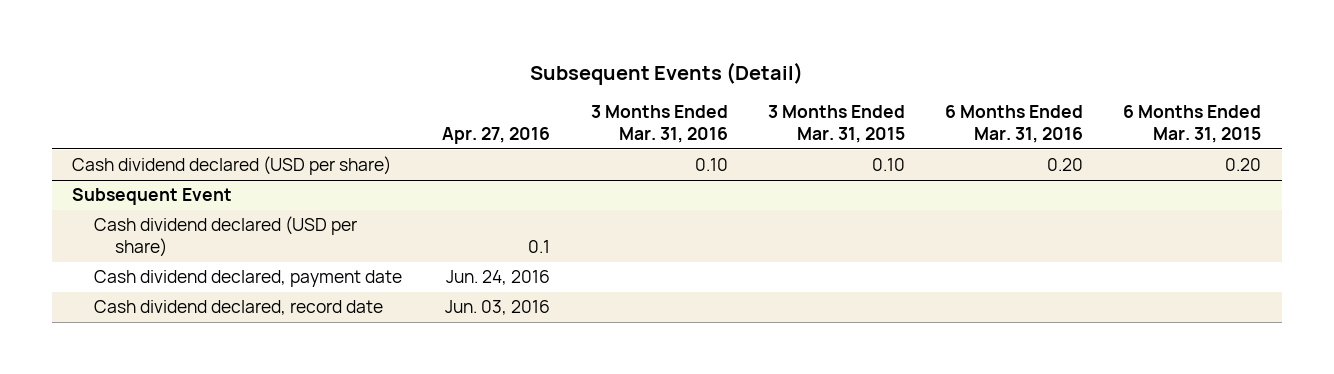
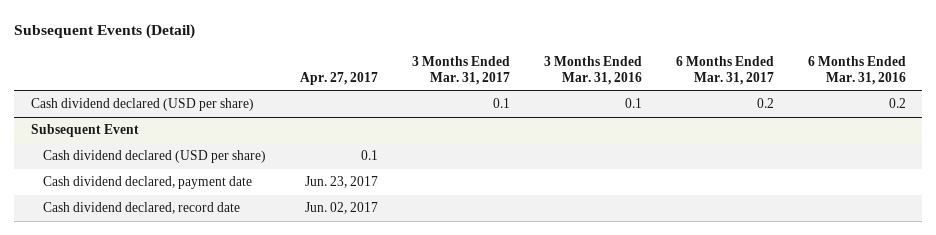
- | Apr. 27, 2016 | 3 Months Ended Mar. 31, 2016 | 3 Months Ended Mar. 31, 2015 | 6 Months Ended Mar. 31, 2016 | 6 Months Ended Mar. 31, 2015
+ | Apr. 27, 2017 | 3 Months Ended Mar. 31, 2017 | 3 Months Ended Mar. 31, 2016 | 6 Months Ended Mar. 31, 2017 | 6 Months Ended Mar. 31, 2016
- Cash dividend declared (USD per share) | | 0.10 | 0.10 | 0.20 | 0.20
+ Cash dividend declared (USD per share) | | 0.1 | 0.1 | 0.2 | 0.2

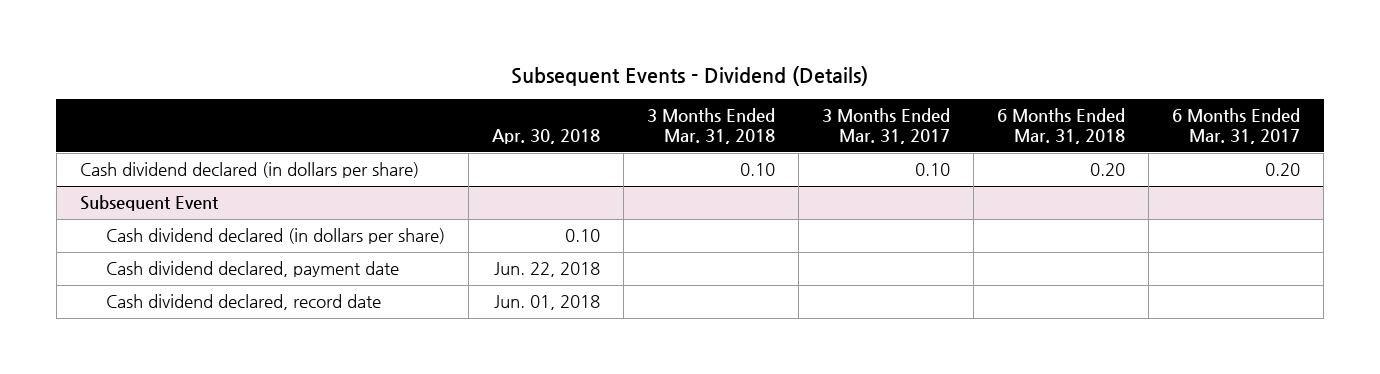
- Subsequent Events (Detail)
+ Subsequent Events - Dividend (Details)
- | Apr. 27, 2017 | 3 Months Ended Mar. 31, 2017 | 3 Months Ended Mar. 31, 2016 | 6 Months Ended Mar. 31, 2017 | 6 Months Ended Mar. 31, 2016
+ | Apr. 30, 2018 | 3 Months Ended Mar. 31, 2018 | 3 Months Ended Mar. 31, 2017 | 6 Months Ended Mar. 31, 2018 | 6 Months Ended Mar. 31, 2017
- Cash dividend declared (USD per share) | | 0.1 | 0.1 | 0.2 | 0.2
+ Cash dividend declared (in dollars per share) | | 0.10 | 0.10 | 0.20 | 0.20
@ Subsequent Event
- Cash dividend declared (USD per share) | 0.1 | | | |
+ Cash dividend declared (in dollars per share) | 0.10 | | | |

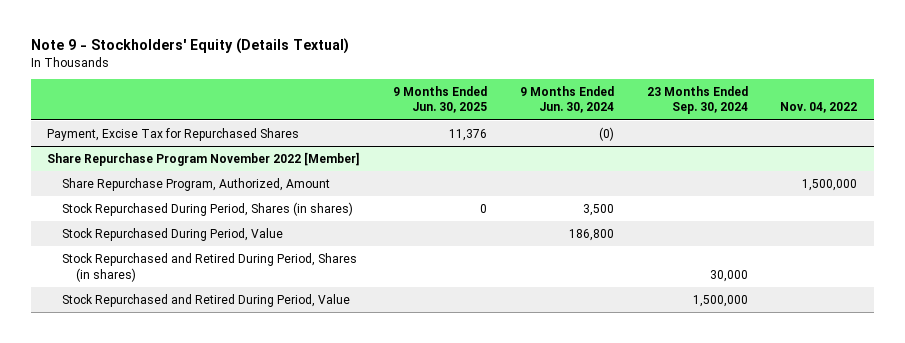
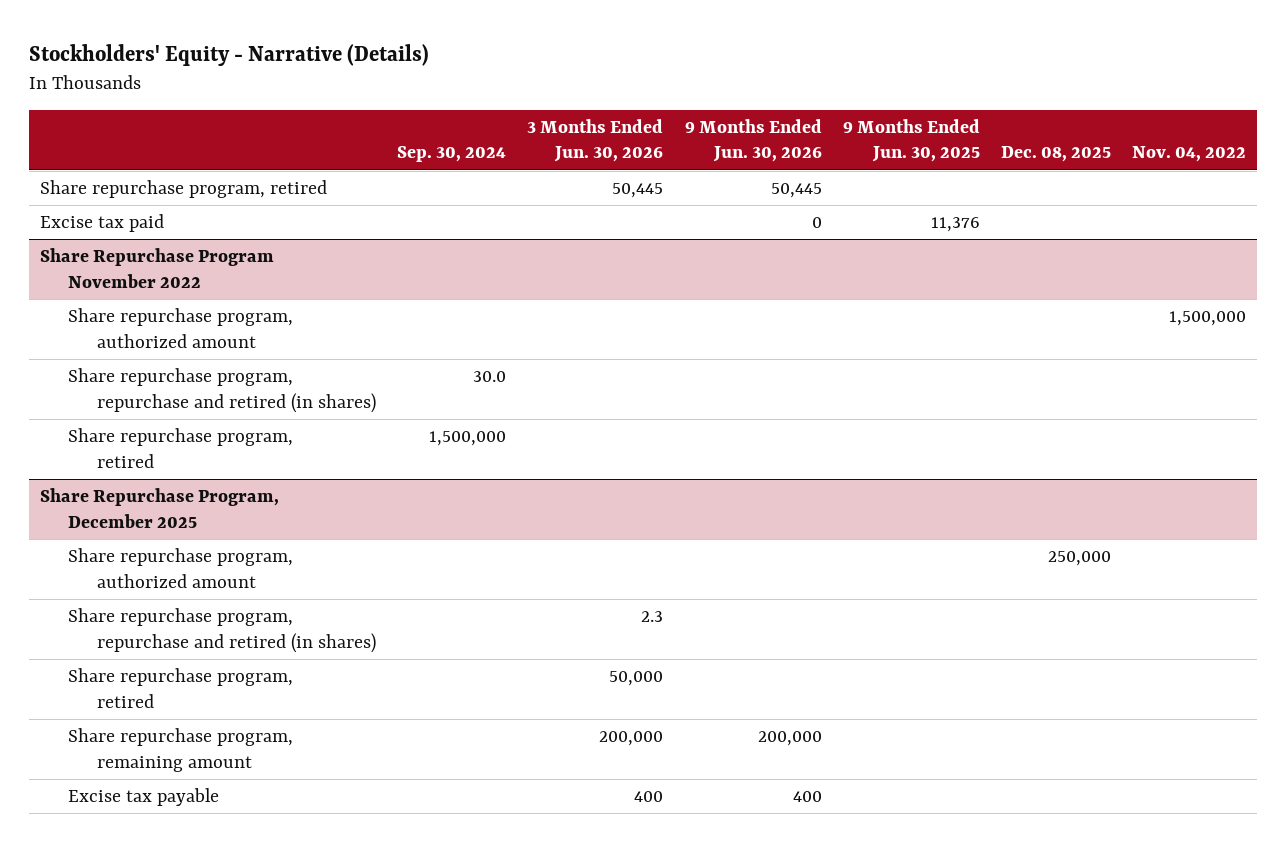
- Note 9 - Stockholders' Equity (Details Textual)
+ Stockholders' Equity - Narrative (Details)
- | 9 Months Ended Jun. 30, 2025 | 9 Months Ended Jun. 30, 2024 | 23 Months Ended Sep. 30, 2024 | Nov. 04, 2022
+ | Sep. 30, 2024 | 3 Months Ended Jun. 30, 2026 | 9 Months Ended Jun. 30, 2026 | 9 Months Ended Jun. 30, 2025 | Dec. 08, 2025 | Nov. 04, 2022
- Payment, Excise Tax for Repurchased Shares | 11,376 | (0) | |
- Share Repurchase Program November 2022 [Member]
- Share Repurchase Program, Authorized, Amount | | | | 1,500,000
- Stock Repurchased During Period, Shares (in shares) | 0 | 3,500 | |
- Stock Repurchased During Period, Value | | 186,800 | |
- Stock Repurchased and Retired During Period, Shares (in shares) | | | 30,000 |
- Stock Repurchased and Retired During Period, Value | | | 1,500,000 |
+ Share repurchase program, retired | | 50,445 | 50,445 | | |
+ Excise tax paid | | | 0 | 11,376 | |
+ Share Repurchase Program November 2022
+ Share repurchase program, authorized amount | | | | | | 1,500,000
+ Share repurchase program, repurchase and retired (in shares) | 30.0 | | | | |
+ Share repurchase program, retired | 1,500,000 | | | | |
+ Share Repurchase Program, December 2025
+ Share repurchase program, authorized amount | | | | | 250,000 |
+ Share repurchase program, repurchase and retired (in shares) | | 2.3 | | | |
+ Share repurchase program, retired | | 50,000 | | | |
+ Share repurchase program, remaining amount | | 200,000 | 200,000 | | |
+ Excise tax payable | | 400 | 400 | | |

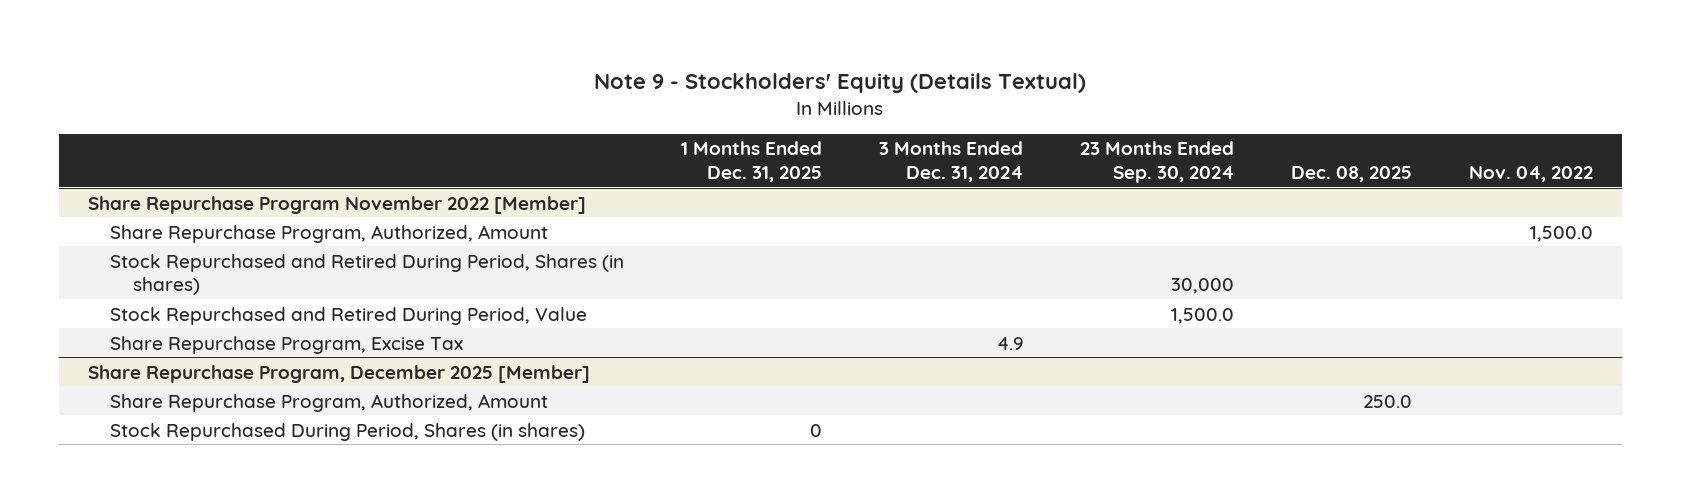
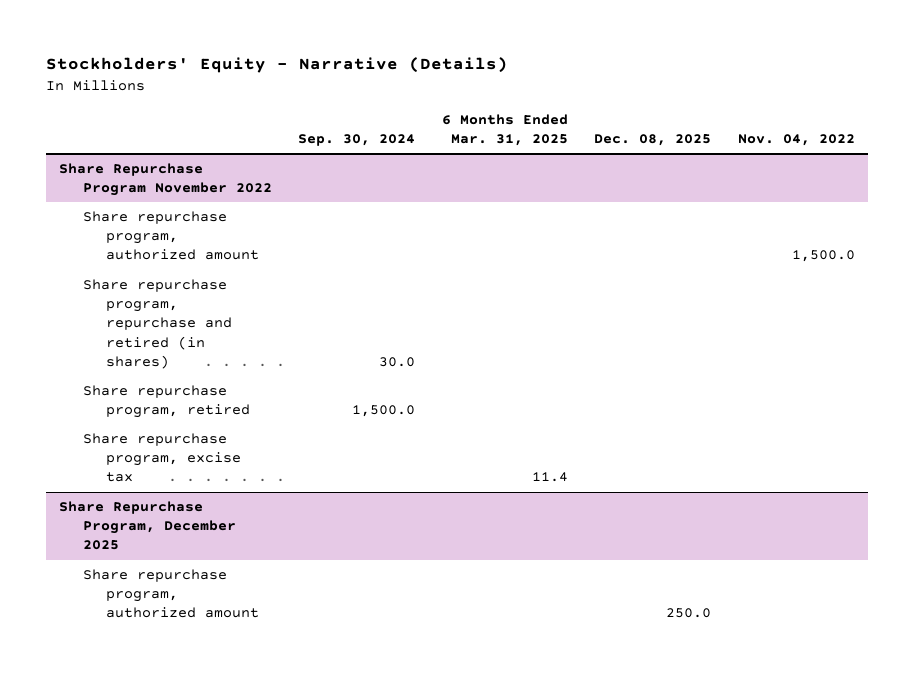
- Note 9 - Stockholders' Equity (Details Textual)
+ Stockholders' Equity - Narrative (Details)
- | 1 Months Ended Dec. 31, 2025 | 3 Months Ended Dec. 31, 2024 | 23 Months Ended Sep. 30, 2024 | Dec. 08, 2025 | Nov. 04, 2022
+ | Sep. 30, 2024 | 6 Months Ended Mar. 31, 2025 | Dec. 08, 2025 | Nov. 04, 2022
- Share Repurchase Program November 2022 [Member]
- Share Repurchase Program, Authorized, Amount | | | | | 1,500.0
- Stock Repurchased and Retired During Period, Shares (in shares) | | | 30,000 | |
- Stock Repurchased and Retired During Period, Value | | | 1,500.0 | |
- Share Repurchase Program, Excise Tax | | 4.9 | | |
- Share Repurchase Program, December 2025 [Member]
- Share Repurchase Program, Authorized, Amount | | | | 250.0 |
- Stock Repurchased During Period, Shares (in shares) | 0 | | | |
+ Share Repurchase Program November 2022
+ Share repurchase program, authorized amount | | | | 1,500.0
+ Share repurchase program, repurchase and retired (in shares) | 30.0 | | |
+ Share repurchase program, retired | 1,500.0 | | |
+ Share repurchase program, excise tax | | 11.4 | |
+ Share Repurchase Program, December 2025
+ Share repurchase program, authorized amount | | | 250.0 |

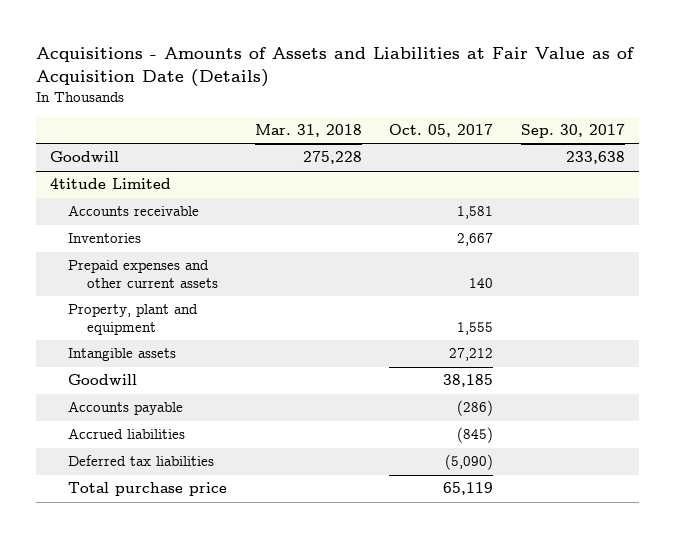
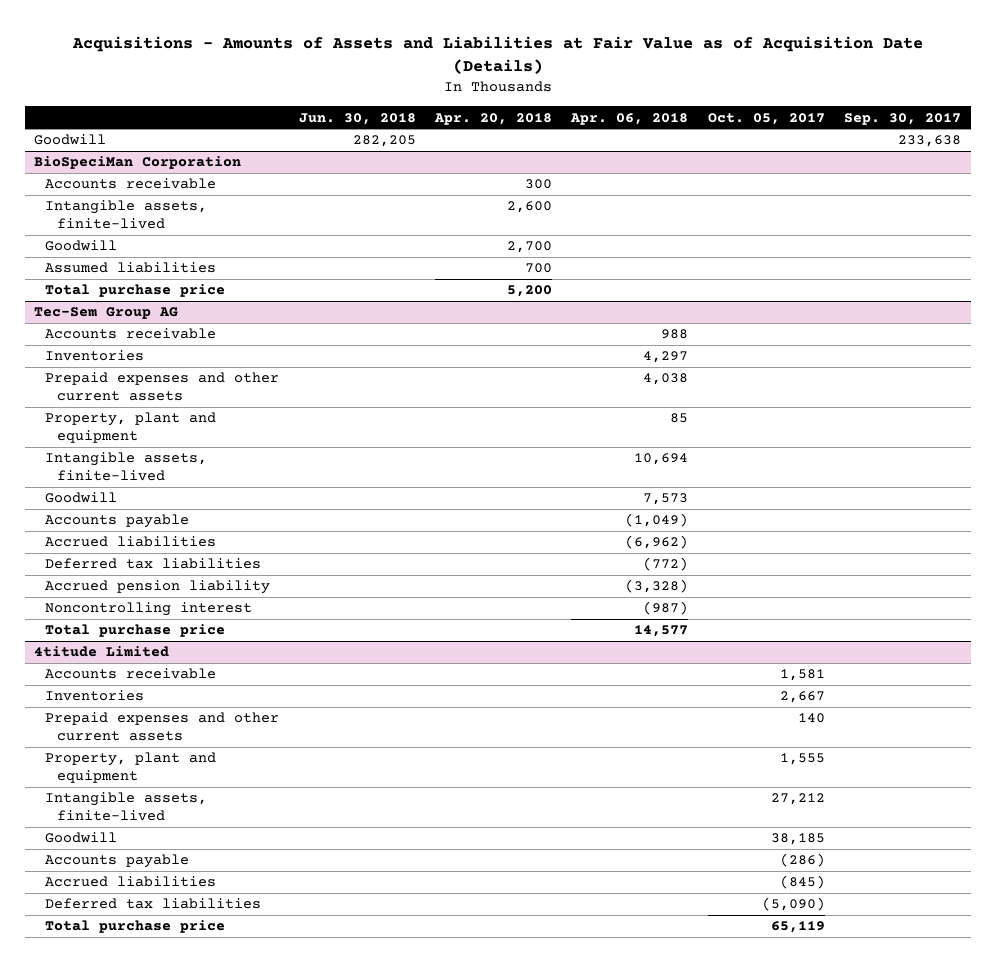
- | Mar. 31, 2018 | Oct. 05, 2017 | Sep. 30, 2017
+ | Jun. 30, 2018 | Apr. 20, 2018 | Apr. 06, 2018 | Oct. 05, 2017 | Sep. 30, 2017
+ BioSpeciMan Corporation
+ Accounts receivable | | 300 | | |
+ Intangible assets, finite-lived | | 2,600 | | |
+ Goodwill | | 2,700 | | |
+ Assumed liabilities | | 700 | | |
+ Total purchase price | | 5,200 | | |
+ Tec-Sem Group AG
+ Accounts receivable | | | 988 | |
+ Inventories | | | 4,297 | |
+ Prepaid expenses and other current assets | | | 4,038 | |
+ Property, plant and equipment | | | 85 | |
+ Intangible assets, finite-lived | | | 10,694 | |
+ Goodwill | | | 7,573 | |
+ Accounts payable | | | (1,049) | |
+ Accrued liabilities | | | (6,962) | |
+ Deferred tax liabilities | | | (772) | |
+ Accrued pension liability | | | (3,328) | |
+ Noncontrolling interest | | | (987) | |
+ Total purchase price | | | 14,577 | |
@ 4titude Limited
- Intangible assets | | 27,212 |
+ Intangible assets, finite-lived | | | | 27,212 |

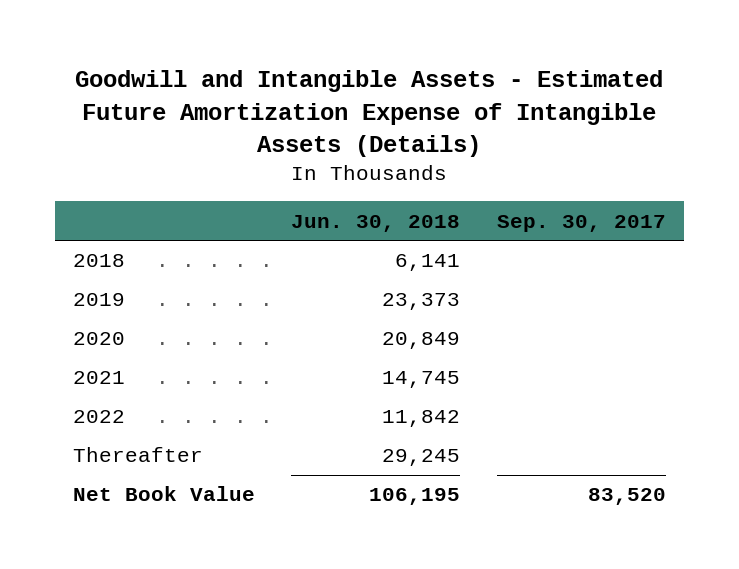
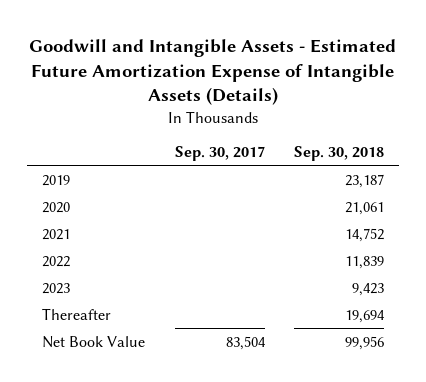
- | Jun. 30, 2018 | Sep. 30, 2017
+ | Sep. 30, 2017 | Sep. 30, 2018
- 2018 | 6,141 |
+ 2023 | | 9,423
- Net Book Value | 106,195 | 83,520
+ Net Book Value | 83,504 | 99,956

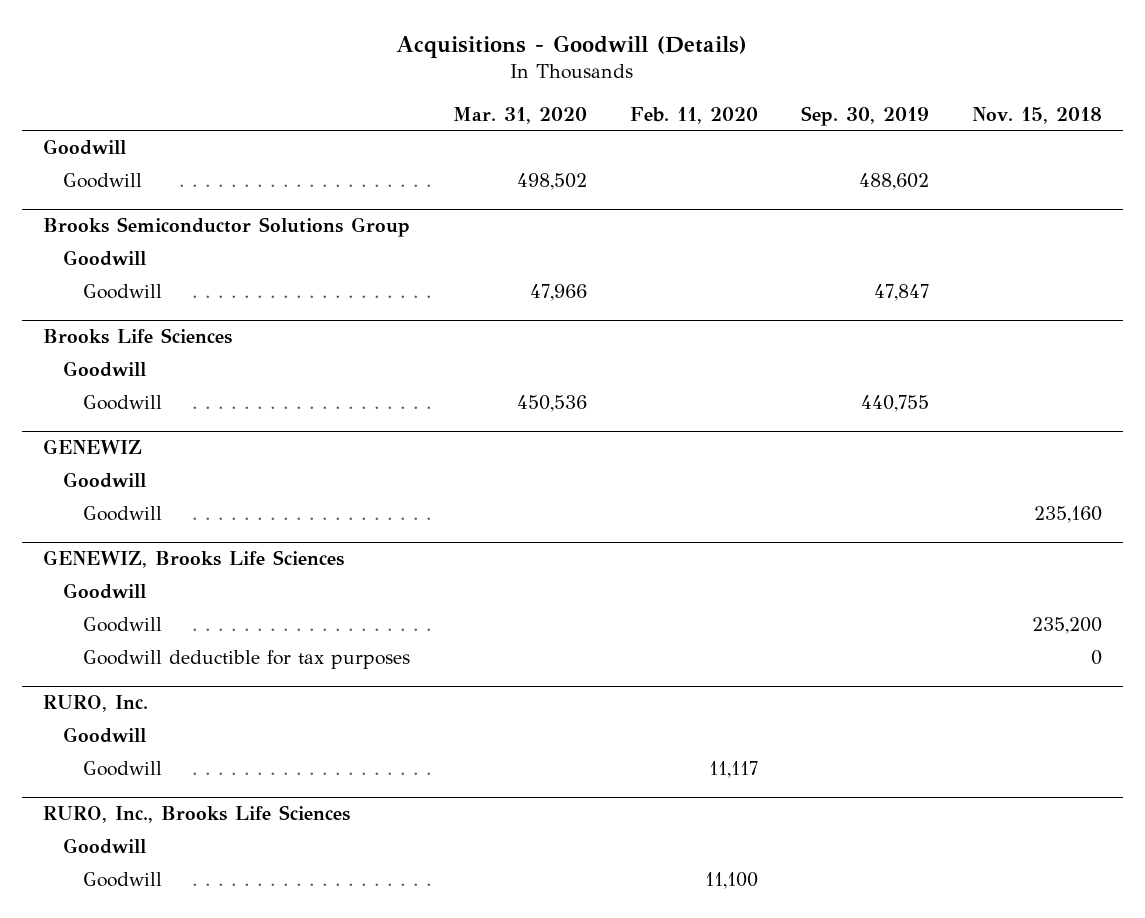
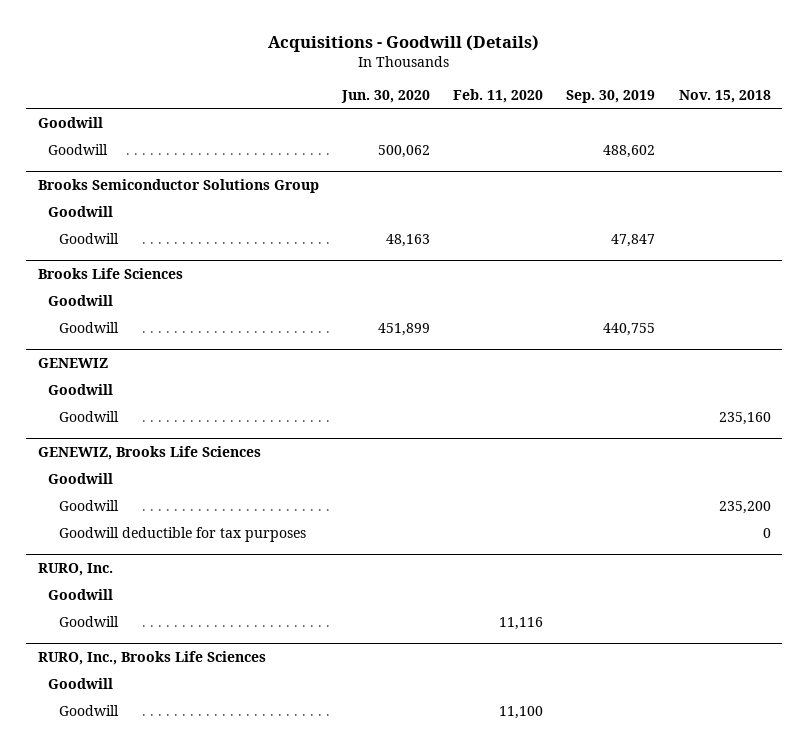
- | Mar. 31, 2020 | Feb. 11, 2020 | Sep. 30, 2019 | Nov. 15, 2018
+ | Jun. 30, 2020 | Feb. 11, 2020 | Sep. 30, 2019 | Nov. 15, 2018
@ RURO, Inc.
- Goodwill | | 11,117 | |
+ Goodwill | | 11,116 | |

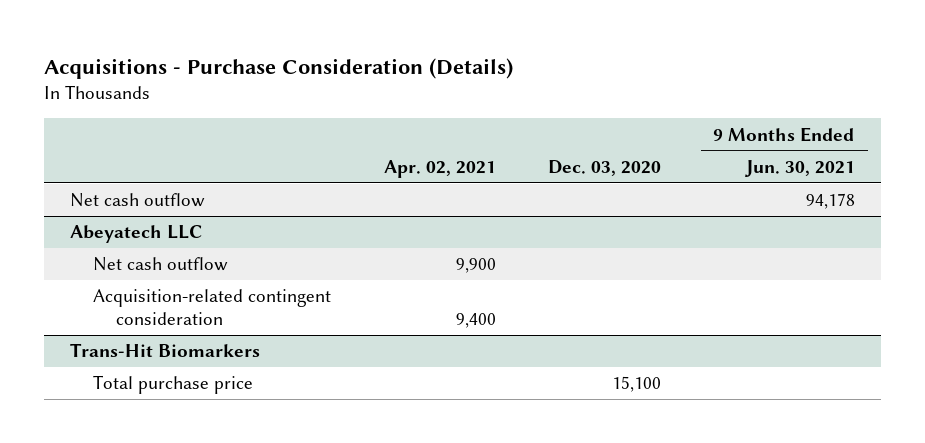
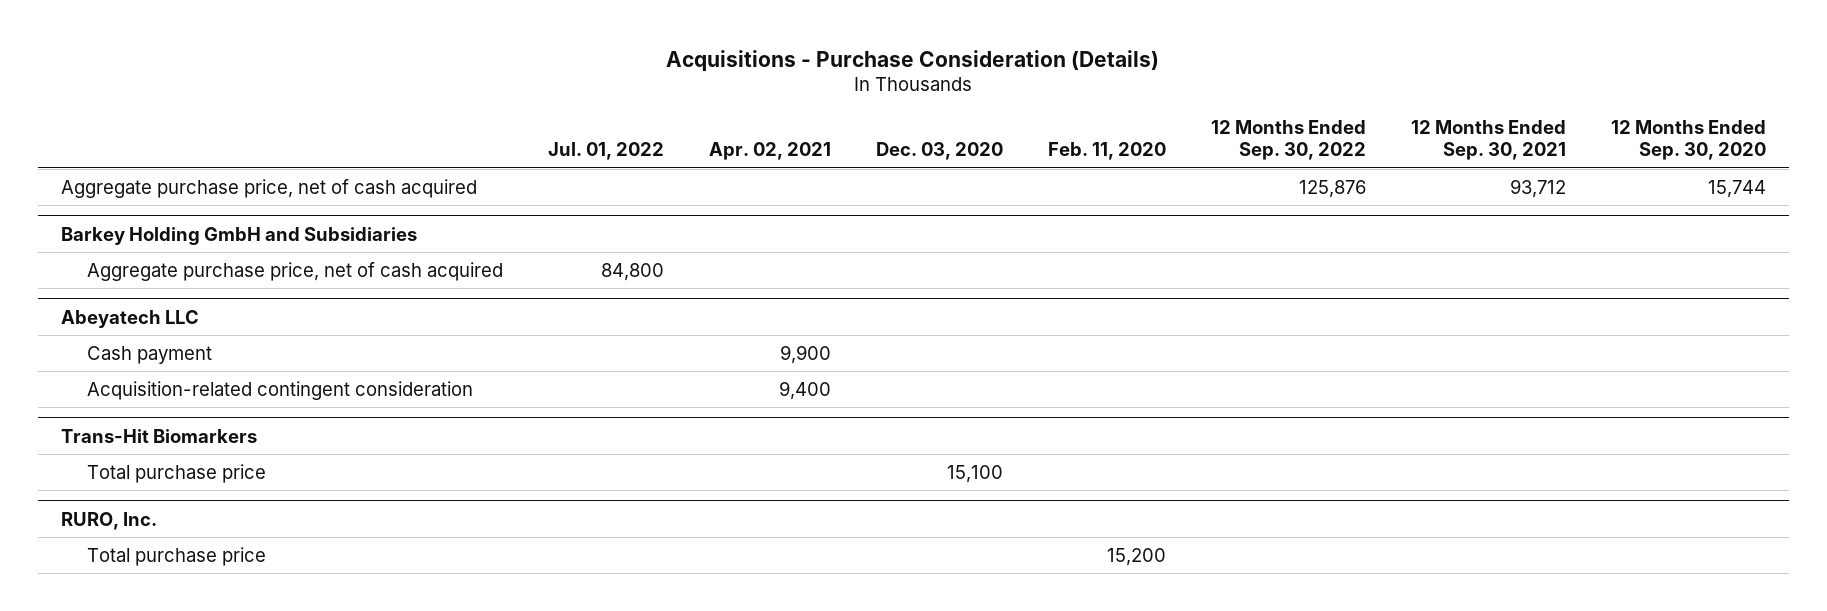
- | Apr. 02, 2021 | Dec. 03, 2020 | 9 Months Ended Jun. 30, 2021
+ | Jul. 01, 2022 | Apr. 02, 2021 | Dec. 03, 2020 | Feb. 11, 2020 | 12 Months Ended Sep. 30, 2022 | 12 Months Ended Sep. 30, 2021 | 12 Months Ended Sep. 30, 2020
- Net cash outflow | | | 94,178
+ Aggregate purchase price, net of cash acquired | | | | | 125,876 | 93,712 | 15,744
+ Barkey Holding GmbH and Subsidiaries
+ Aggregate purchase price, net of cash acquired | 84,800 | | | | | |
@ Abeyatech LLC
- Net cash outflow | 9,900 | |
+ Cash payment | | 9,900 | | | | |
+ RURO, Inc.
+ Total purchase price | | | | 15,200 | | |

